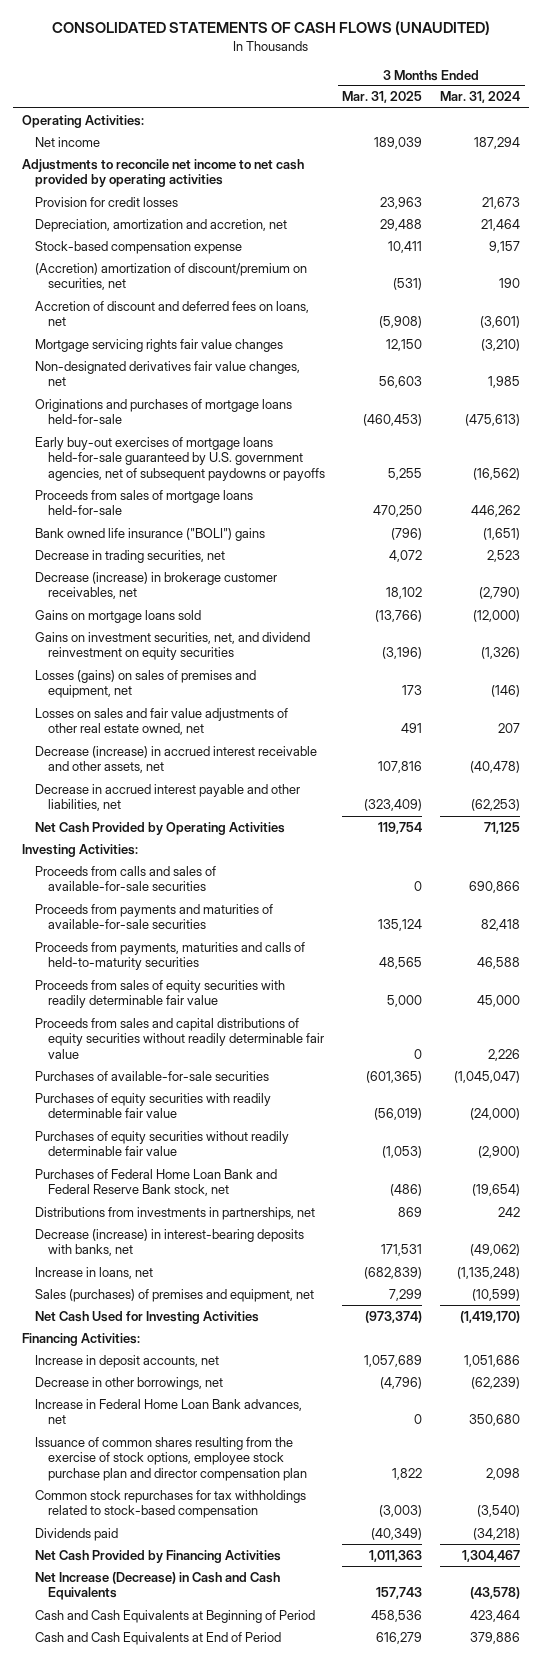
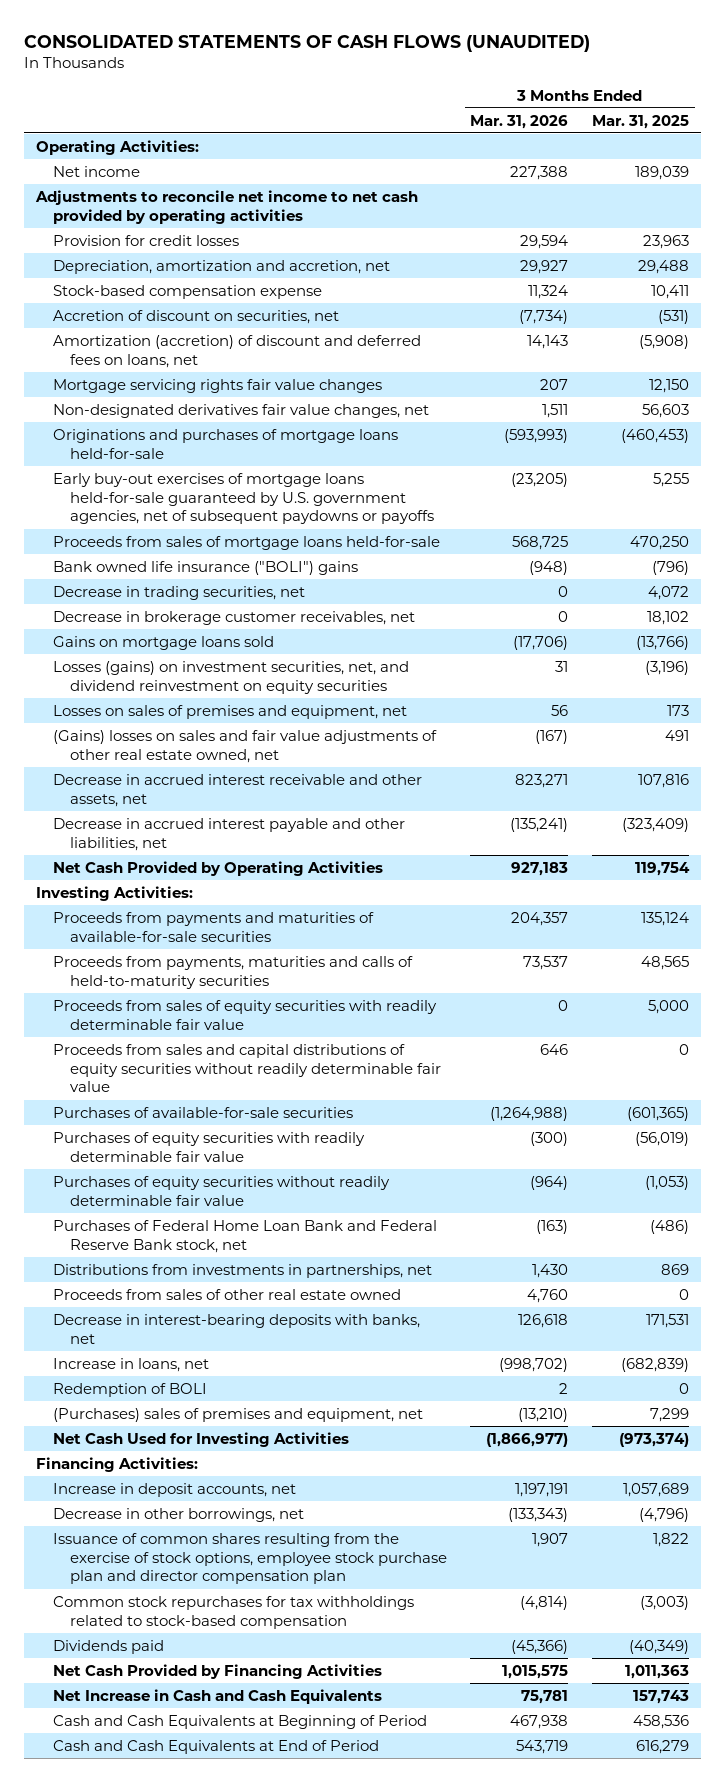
- | 3 Months Ended Mar. 31, 2025 | 3 Months Ended Mar. 31, 2024
+ | 3 Months Ended Mar. 31, 2026 | 3 Months Ended Mar. 31, 2025
- (Accretion) amortization of discount/premium on securities, net | (531) | 190
- Accretion of discount and deferred fees on loans, net | (5,908) | (3,601)
+ Accretion of discount on securities, net | (7,734) | (531)
+ Amortization (accretion) of discount and deferred fees on loans, net | 14,143 | (5,908)
- Decrease (increase) in brokerage customer receivables, net | 18,102 | (2,790)
+ Decrease in brokerage customer receivables, net | 0 | 18,102
- Gains on investment securities, net, and dividend reinvestment on equity securities | (3,196) | (1,326)
- Losses (gains) on sales of premises and equipment, net | 173 | (146)
- Losses on sales and fair value adjustments of other real estate owned, net | 491 | 207
- Decrease (increase) in accrued interest receivable and other assets, net | 107,816 | (40,478)
+ Losses (gains) on investment securities, net, and dividend reinvestment on equity securities | 31 | (3,196)
+ Losses on sales of premises and equipment, net | 56 | 173
+ (Gains) losses on sales and fair value adjustments of other real estate owned, net | (167) | 491
+ Decrease in accrued interest receivable and other assets, net | 823,271 | 107,816
- Proceeds from calls and sales of available-for-sale securities | 0 | 690,866
- Decrease (increase) in interest-bearing deposits with banks, net | 171,531 | (49,062)
+ Proceeds from sales of other real estate owned | 4,760 | 0
+ Decrease in interest-bearing deposits with banks, net | 126,618 | 171,531
- Sales (purchases) of premises and equipment, net | 7,299 | (10,599)
+ Redemption of BOLI | 2 | 0
+ (Purchases) sales of premises and equipment, net | (13,210) | 7,299
- Increase in Federal Home Loan Bank advances, net | 0 | 350,680
- Net Increase (Decrease) in Cash and Cash Equivalents | 157,743 | (43,578)
+ Net Increase in Cash and Cash Equivalents | 75,781 | 157,743

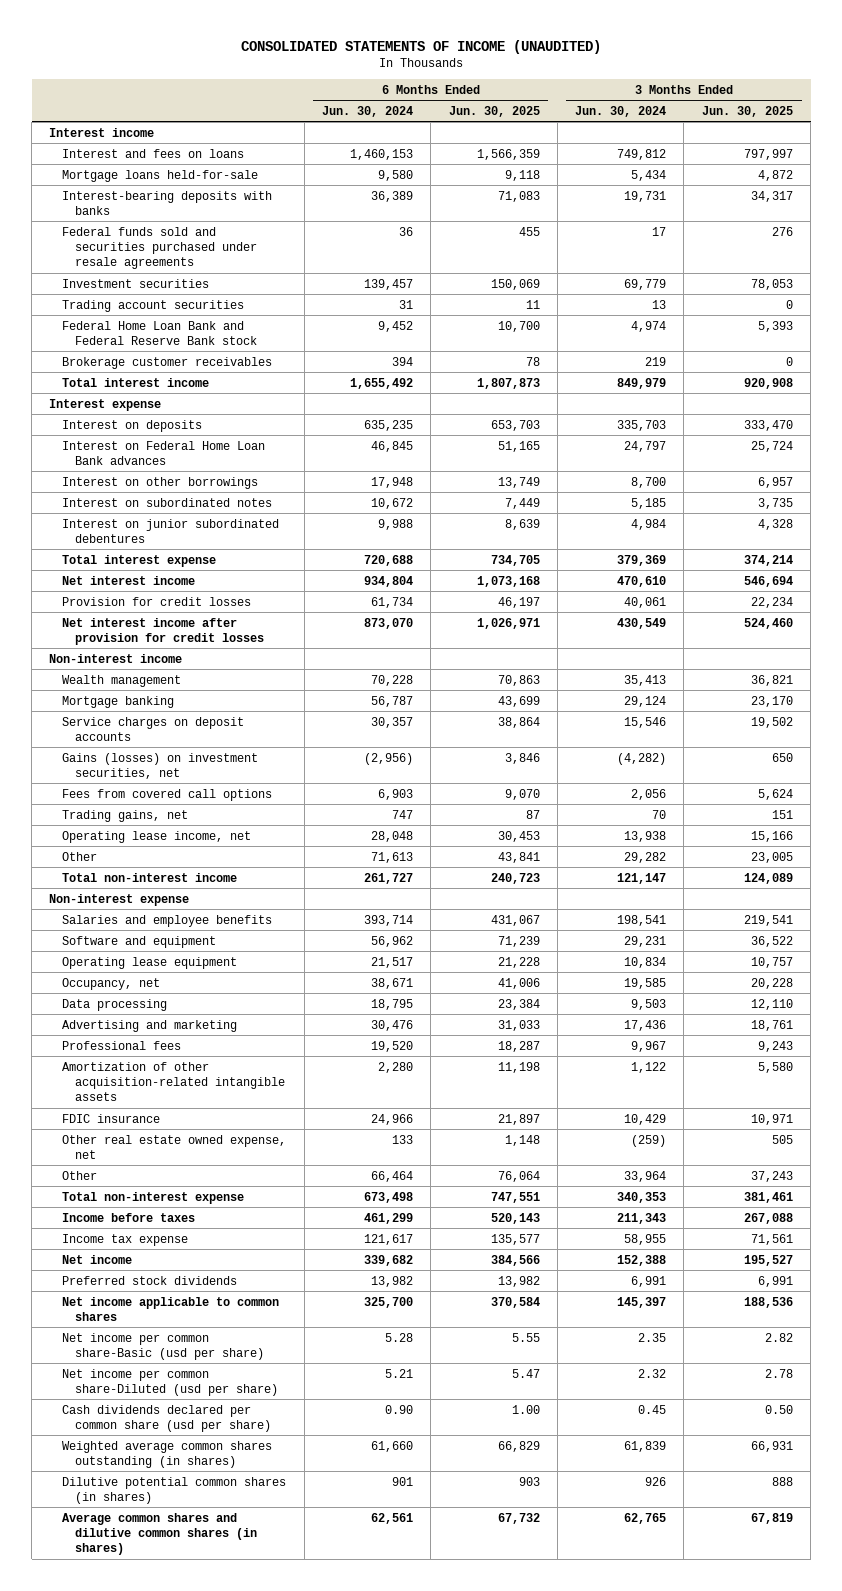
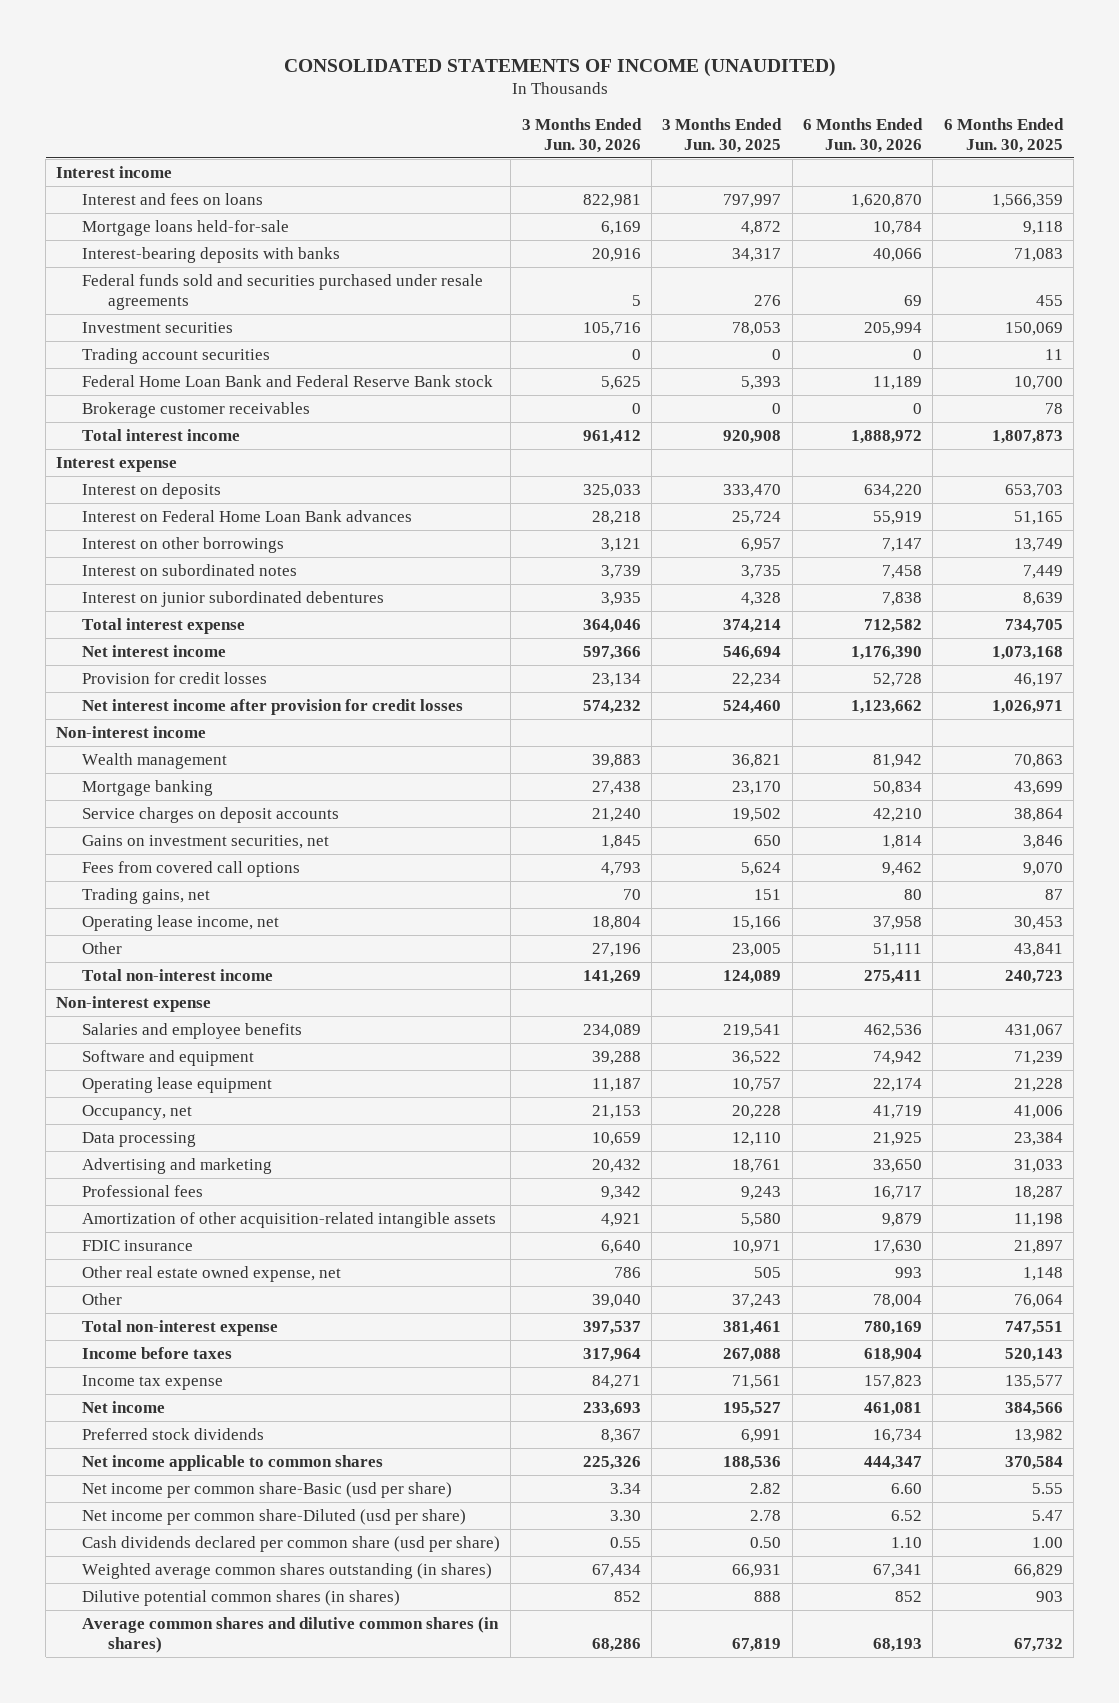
- | 6 Months Ended Jun. 30, 2024 | 6 Months Ended Jun. 30, 2025 | 3 Months Ended Jun. 30, 2024 | 3 Months Ended Jun. 30, 2025
+ | 3 Months Ended Jun. 30, 2026 | 3 Months Ended Jun. 30, 2025 | 6 Months Ended Jun. 30, 2026 | 6 Months Ended Jun. 30, 2025
- Gains (losses) on investment securities, net | (2,956) | 3,846 | (4,282) | 650
+ Gains on investment securities, net | 1,845 | 650 | 1,814 | 3,846

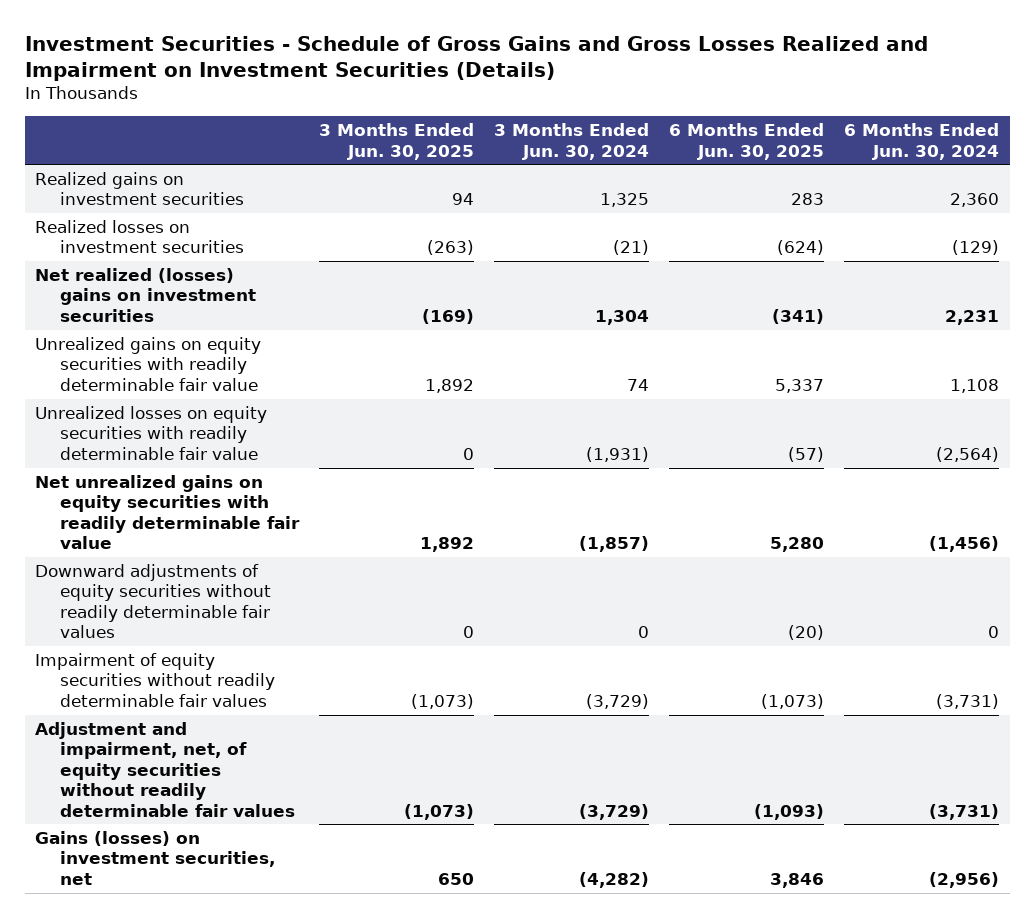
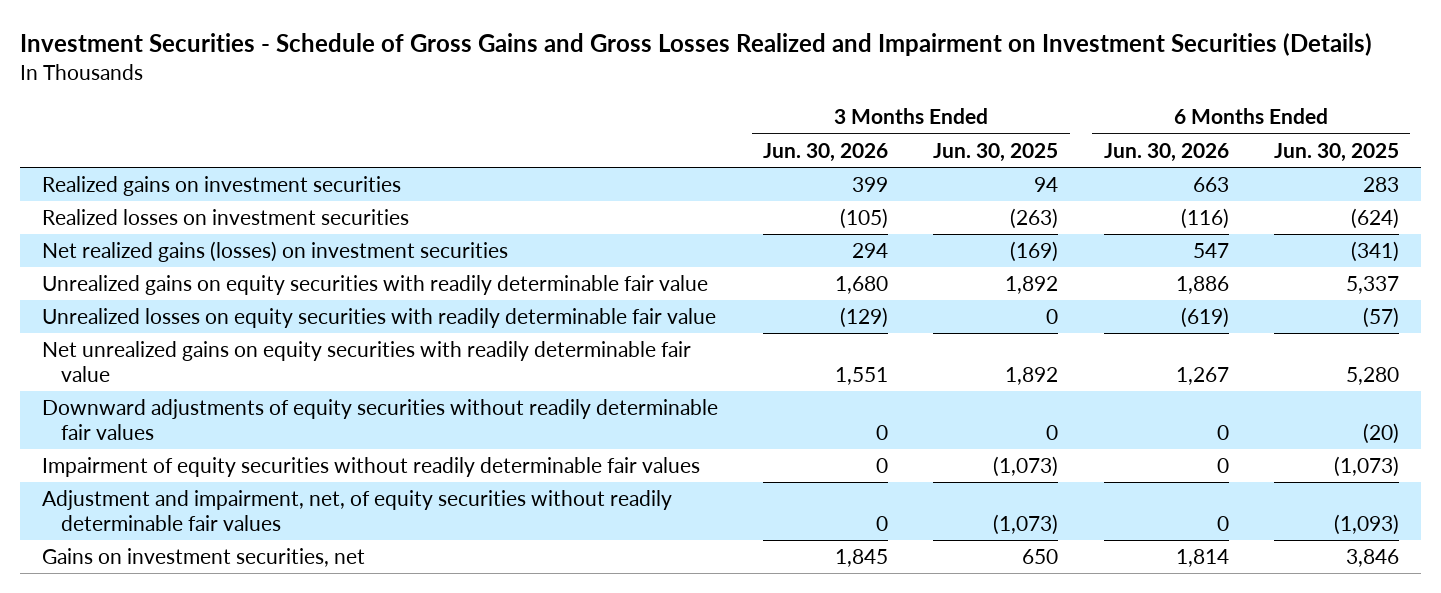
- | 3 Months Ended Jun. 30, 2025 | 3 Months Ended Jun. 30, 2024 | 6 Months Ended Jun. 30, 2025 | 6 Months Ended Jun. 30, 2024
+ | 3 Months Ended Jun. 30, 2026 | 3 Months Ended Jun. 30, 2025 | 6 Months Ended Jun. 30, 2026 | 6 Months Ended Jun. 30, 2025
- Net realized (losses) gains on investment securities | (169) | 1,304 | (341) | 2,231
+ Net realized gains (losses) on investment securities | 294 | (169) | 547 | (341)
- Gains (losses) on investment securities, net | 650 | (4,282) | 3,846 | (2,956)
+ Gains on investment securities, net | 1,845 | 650 | 1,814 | 3,846

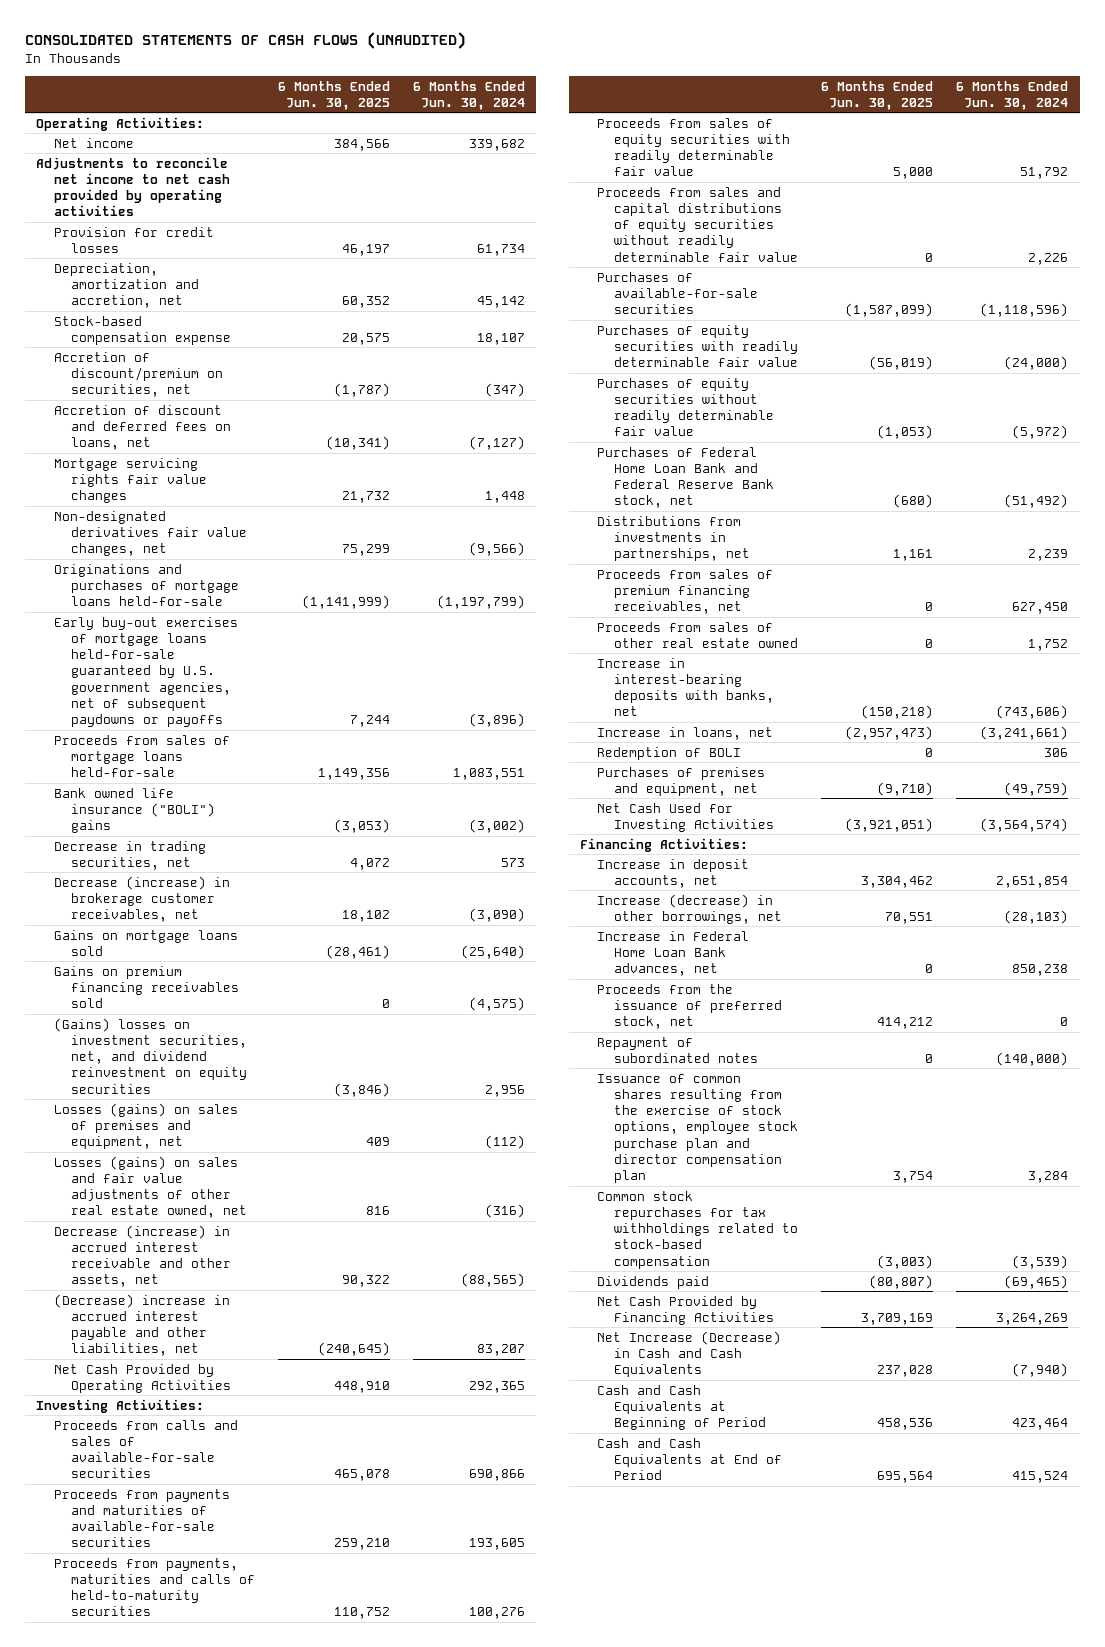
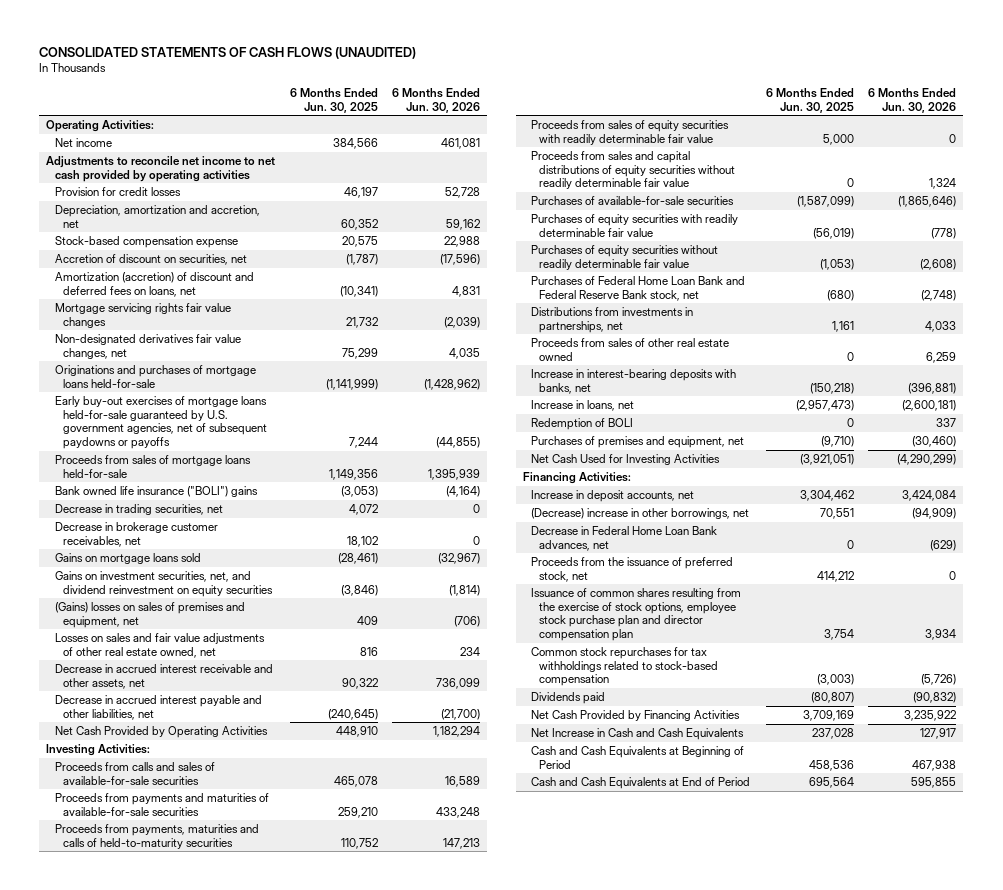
- | 6 Months Ended Jun. 30, 2025 | 6 Months Ended Jun. 30, 2024
+ | 6 Months Ended Jun. 30, 2025 | 6 Months Ended Jun. 30, 2026
- Accretion of discount/premium on securities, net | (1,787) | (347)
- Accretion of discount and deferred fees on loans, net | (10,341) | (7,127)
+ Accretion of discount on securities, net | (1,787) | (17,596)
+ Amortization (accretion) of discount and deferred fees on loans, net | (10,341) | 4,831
- Decrease (increase) in brokerage customer receivables, net | 18,102 | (3,090)
+ Decrease in brokerage customer receivables, net | 18,102 | 0
- Gains on premium financing receivables sold | 0 | (4,575)
- (Gains) losses on investment securities, net, and dividend reinvestment on equity securities | (3,846) | 2,956
- Losses (gains) on sales of premises and equipment, net | 409 | (112)
- Losses (gains) on sales and fair value adjustments of other real estate owned, net | 816 | (316)
- Decrease (increase) in accrued interest receivable and other assets, net | 90,322 | (88,565)
- (Decrease) increase in accrued interest payable and other liabilities, net | (240,645) | 83,207
+ Gains on investment securities, net, and dividend reinvestment on equity securities | (3,846) | (1,814)
+ (Gains) losses on sales of premises and equipment, net | 409 | (706)
+ Losses on sales and fair value adjustments of other real estate owned, net | 816 | 234
+ Decrease in accrued interest receivable and other assets, net | 90,322 | 736,099
+ Decrease in accrued interest payable and other liabilities, net | (240,645) | (21,700)
- Proceeds from sales of premium financing receivables, net | 0 | 627,450
- Increase (decrease) in other borrowings, net | 70,551 | (28,103)
- Increase in Federal Home Loan Bank advances, net | 0 | 850,238
+ (Decrease) increase in other borrowings, net | 70,551 | (94,909)
+ Decrease in Federal Home Loan Bank advances, net | 0 | (629)
- Repayment of subordinated notes | 0 | (140,000)
- Net Increase (Decrease) in Cash and Cash Equivalents | 237,028 | (7,940)
+ Net Increase in Cash and Cash Equivalents | 237,028 | 127,917

